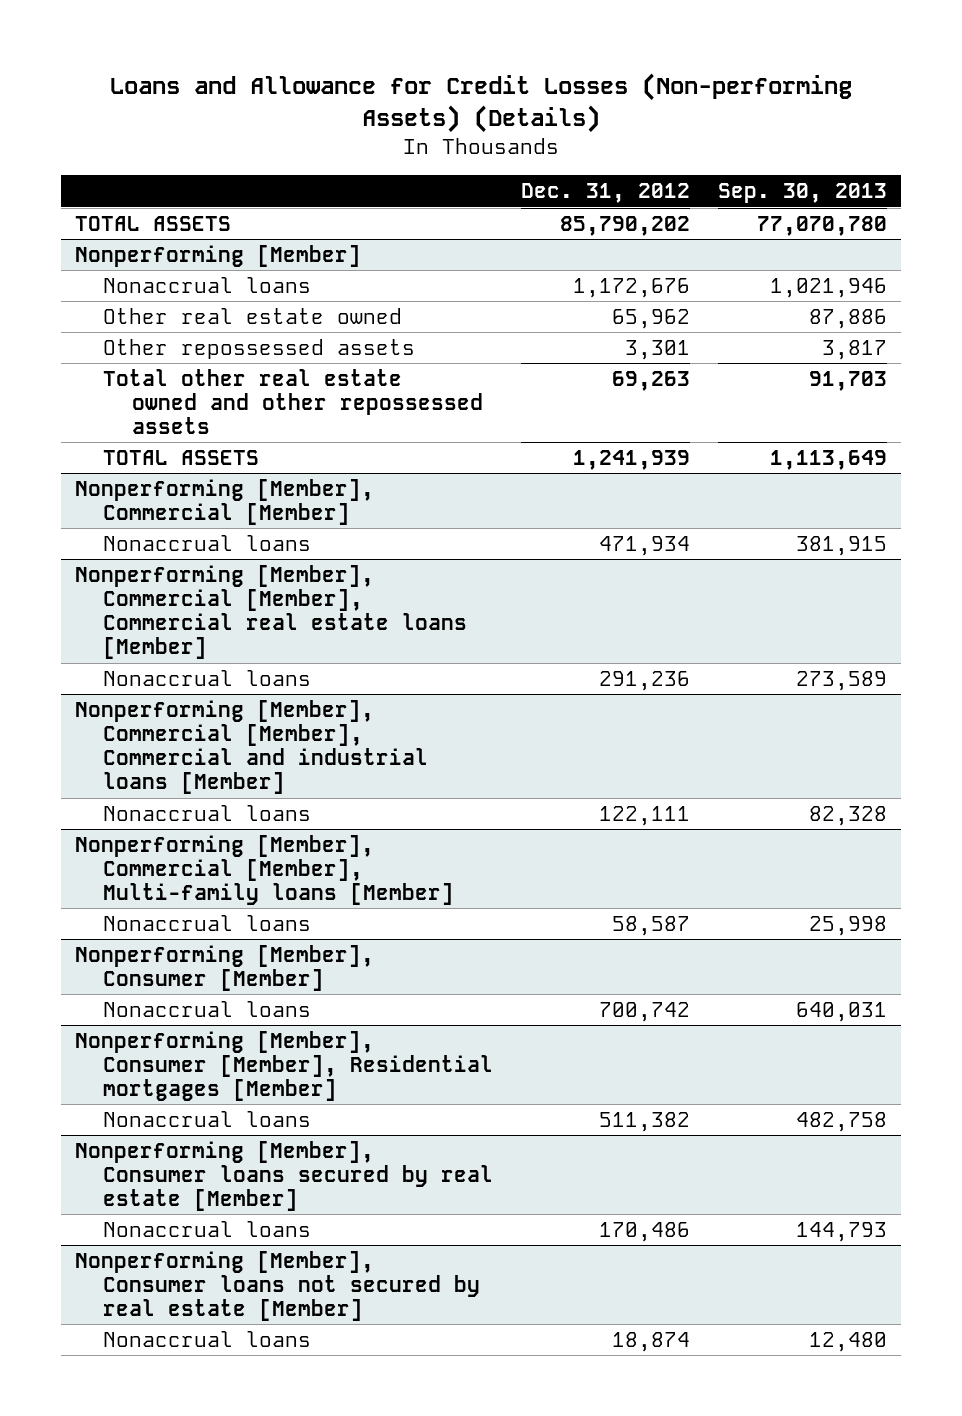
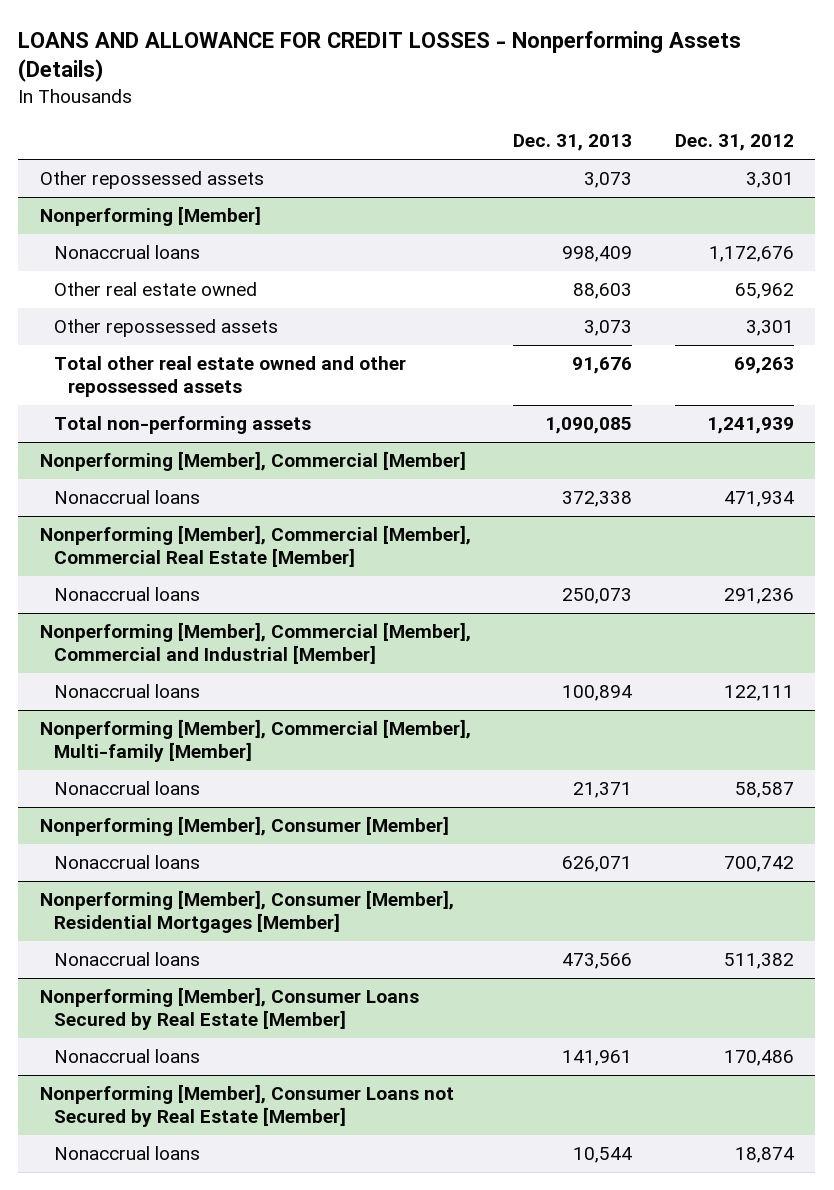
- Loans and Allowance for Credit Losses (Non-performing Assets) (Details)
+ LOANS AND ALLOWANCE FOR CREDIT LOSSES - Nonperforming Assets (Details)
- | Dec. 31, 2012 | Sep. 30, 2013
+ | Dec. 31, 2013 | Dec. 31, 2012
- TOTAL ASSETS | 85,790,202 | 77,070,780
+ Other repossessed assets | 3,073 | 3,301
@ Nonperforming [Member]
- TOTAL ASSETS | 1,241,939 | 1,113,649
+ Total non-performing assets | 1,090,085 | 1,241,939
- Nonperforming [Member], Commercial [Member], Commercial real estate loans [Member]
+ Nonperforming [Member], Commercial [Member], Commercial Real Estate [Member]
- Nonperforming [Member], Commercial [Member], Commercial and industrial loans [Member]
+ Nonperforming [Member], Commercial [Member], Commercial and Industrial [Member]
- Nonperforming [Member], Commercial [Member], Multi-family loans [Member]
+ Nonperforming [Member], Commercial [Member], Multi-family [Member]
- Nonperforming [Member], Consumer [Member], Residential mortgages [Member]
+ Nonperforming [Member], Consumer [Member], Residential Mortgages [Member]
- Nonperforming [Member], Consumer loans secured by real estate [Member]
+ Nonperforming [Member], Consumer Loans Secured by Real Estate [Member]
- Nonperforming [Member], Consumer loans not secured by real estate [Member]
+ Nonperforming [Member], Consumer Loans not Secured by Real Estate [Member]

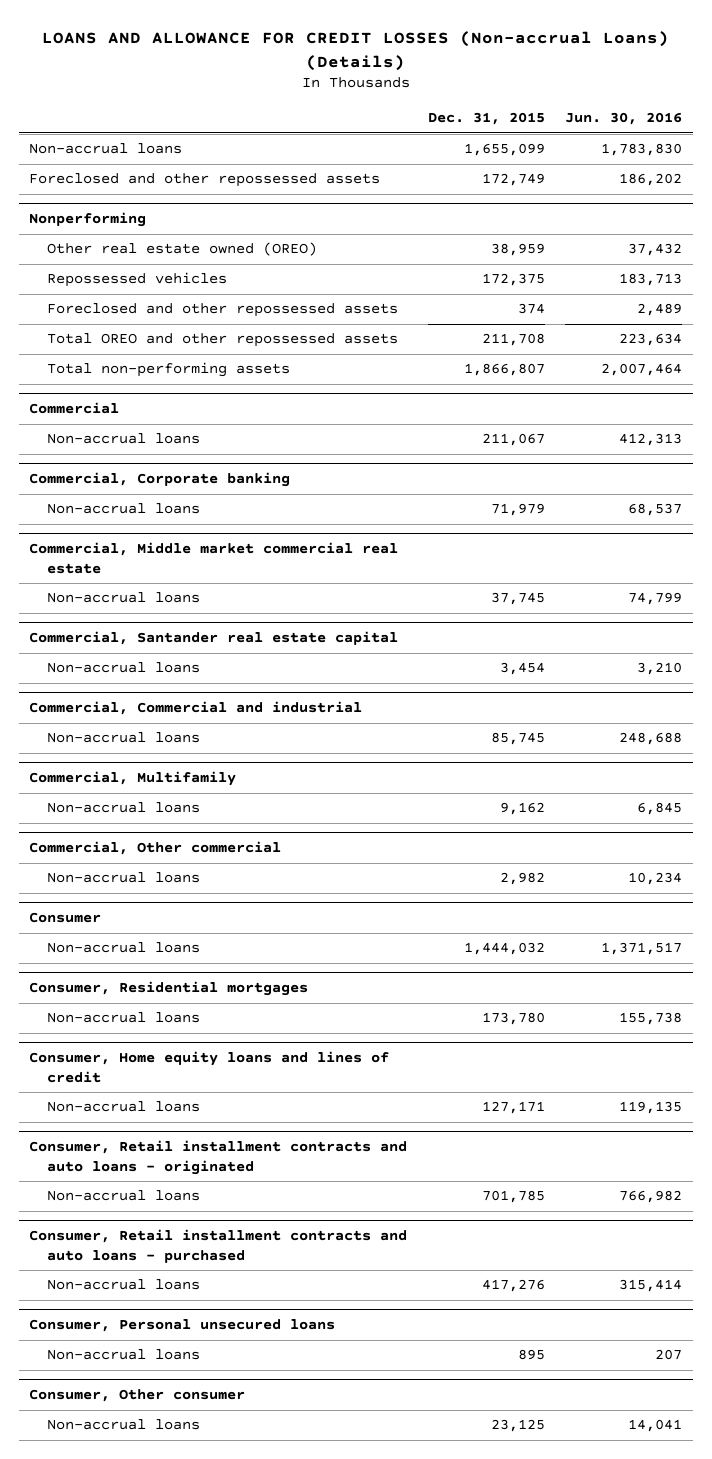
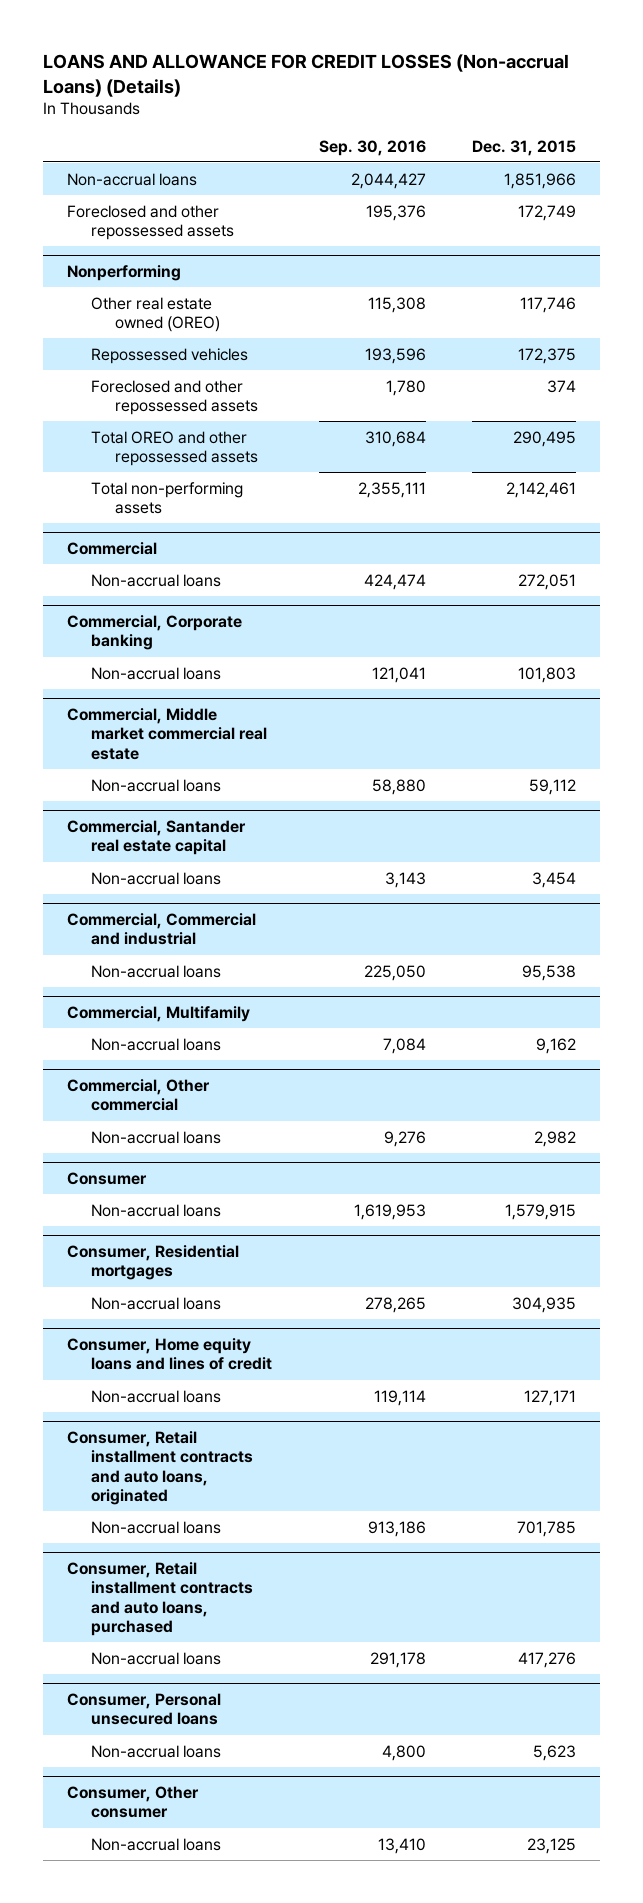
- | Dec. 31, 2015 | Jun. 30, 2016
+ | Sep. 30, 2016 | Dec. 31, 2015
- Non-accrual loans | 1,655,099 | 1,783,830
+ Non-accrual loans | 2,044,427 | 1,851,966
@ Nonperforming
- Other real estate owned (OREO) | 38,959 | 37,432
+ Other real estate owned (OREO) | 115,308 | 117,746
- Total OREO and other repossessed assets | 211,708 | 223,634
- Total non-performing assets | 1,866,807 | 2,007,464
+ Total OREO and other repossessed assets | 310,684 | 290,495
+ Total non-performing assets | 2,355,111 | 2,142,461
@ Commercial
- Non-accrual loans | 211,067 | 412,313
+ Non-accrual loans | 424,474 | 272,051
@ Commercial, Corporate banking
- Non-accrual loans | 71,979 | 68,537
+ Non-accrual loans | 121,041 | 101,803
@ Commercial, Middle market commercial real estate
- Non-accrual loans | 37,745 | 74,799
+ Non-accrual loans | 58,880 | 59,112
@ Commercial, Commercial and industrial
- Non-accrual loans | 85,745 | 248,688
+ Non-accrual loans | 225,050 | 95,538
@ Consumer
- Non-accrual loans | 1,444,032 | 1,371,517
+ Non-accrual loans | 1,619,953 | 1,579,915
@ Consumer, Residential mortgages
- Non-accrual loans | 173,780 | 155,738
+ Non-accrual loans | 278,265 | 304,935
- Consumer, Retail installment contracts and auto loans - originated
+ Consumer, Retail installment contracts and auto loans, originated
- Consumer, Retail installment contracts and auto loans - purchased
+ Consumer, Retail installment contracts and auto loans, purchased
@ Consumer, Personal unsecured loans
- Non-accrual loans | 895 | 207
+ Non-accrual loans | 4,800 | 5,623

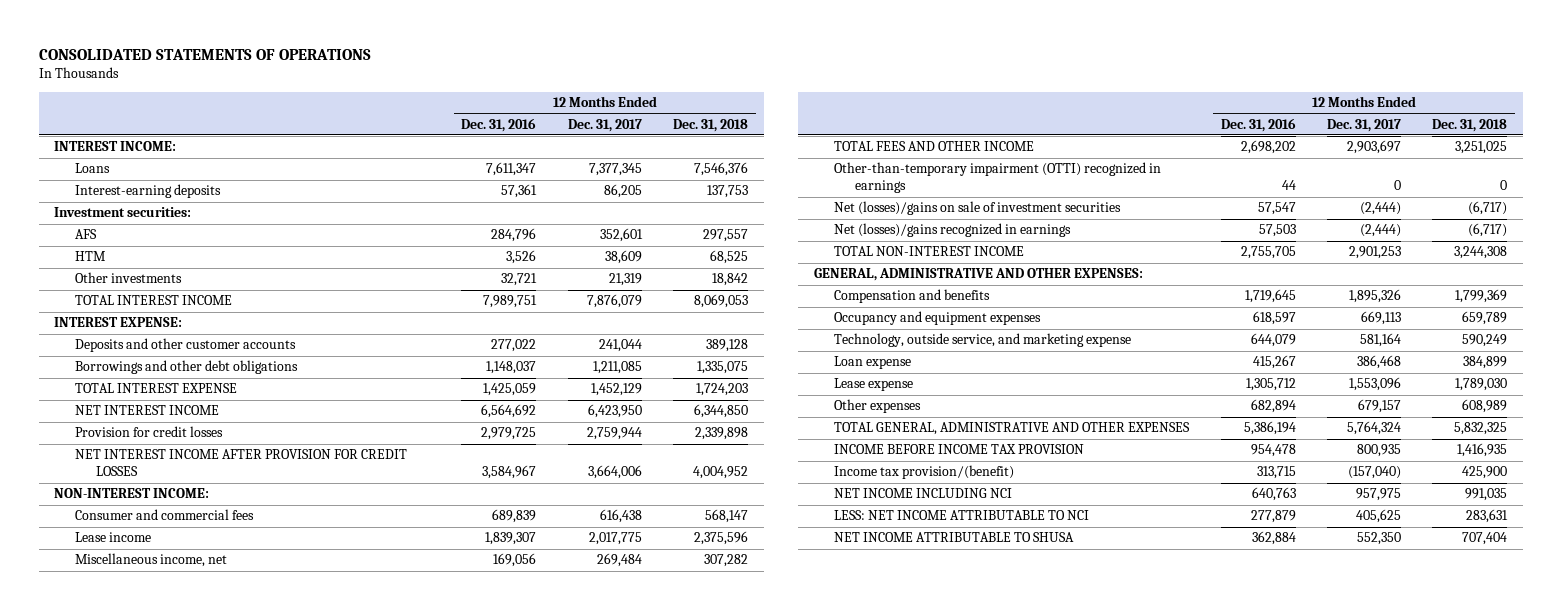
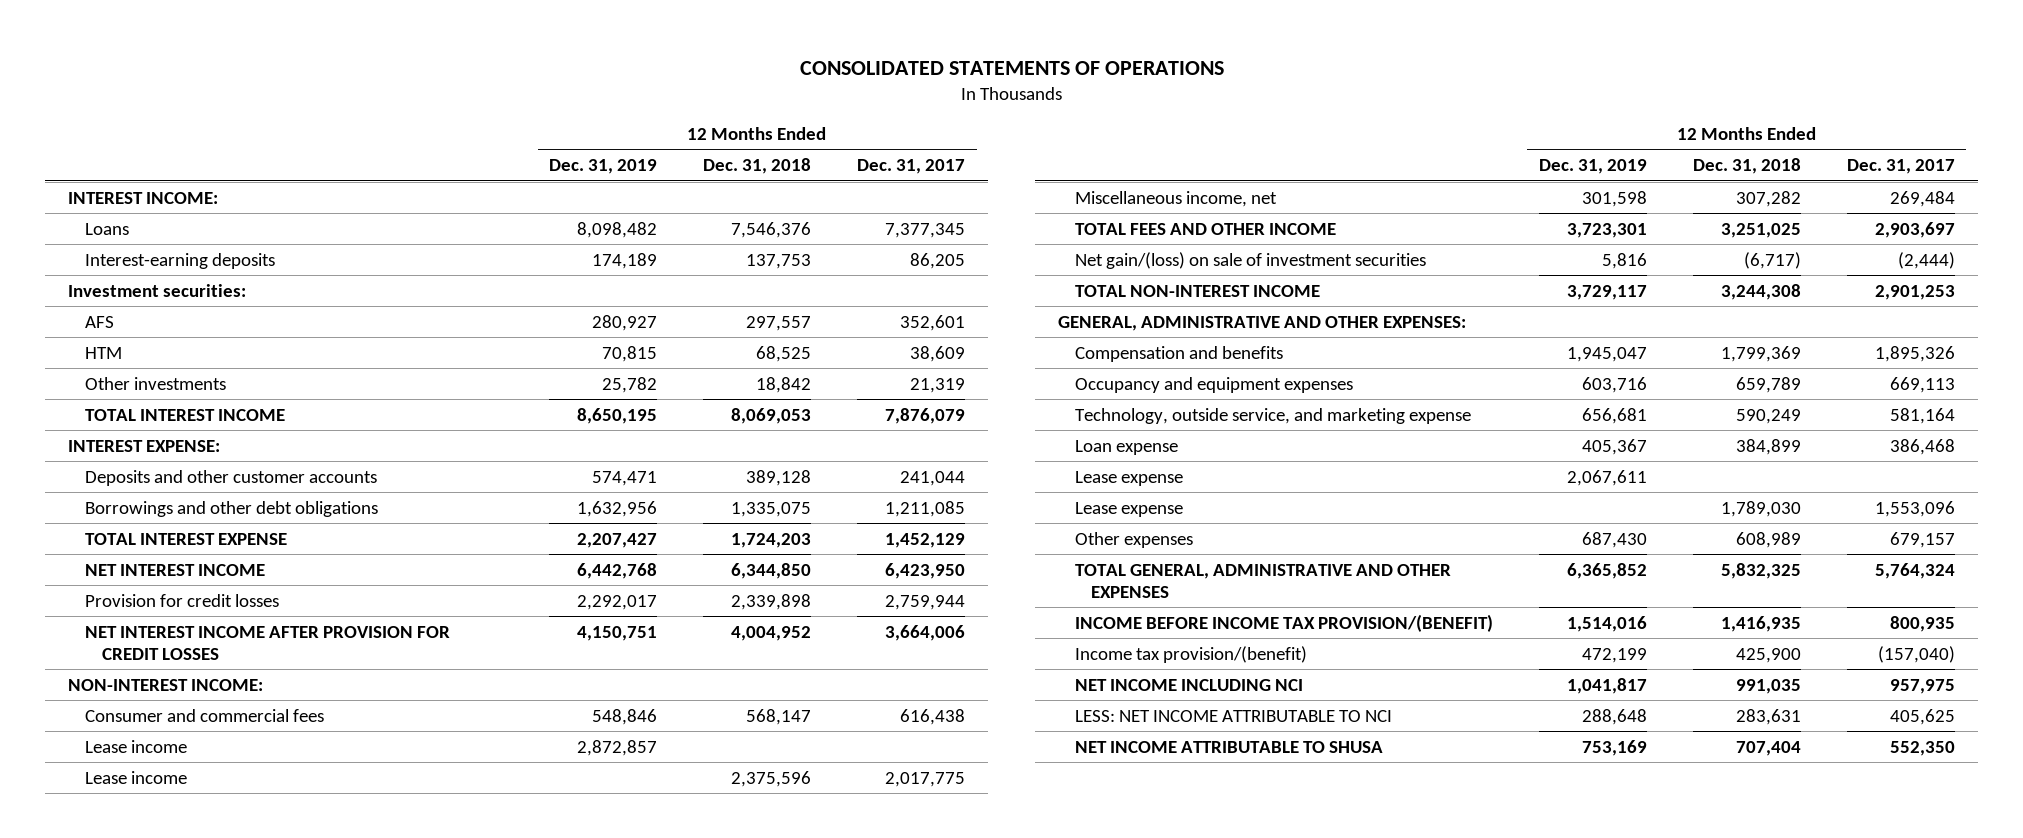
- | 12 Months Ended Dec. 31, 2016 | 12 Months Ended Dec. 31, 2017 | 12 Months Ended Dec. 31, 2018
+ | 12 Months Ended Dec. 31, 2019 | 12 Months Ended Dec. 31, 2018 | 12 Months Ended Dec. 31, 2017
+ Lease income | 2,872,857 | |
- Other-than-temporary impairment (OTTI) recognized in earnings | 44 | 0 | 0
- Net (losses)/gains on sale of investment securities | 57,547 | (2,444) | (6,717)
- Net (losses)/gains recognized in earnings | 57,503 | (2,444) | (6,717)
+ Net gain/(loss) on sale of investment securities | 5,816 | (6,717) | (2,444)
+ Lease expense | 2,067,611 | |
- INCOME BEFORE INCOME TAX PROVISION | 954,478 | 800,935 | 1,416,935
+ INCOME BEFORE INCOME TAX PROVISION/(BENEFIT) | 1,514,016 | 1,416,935 | 800,935

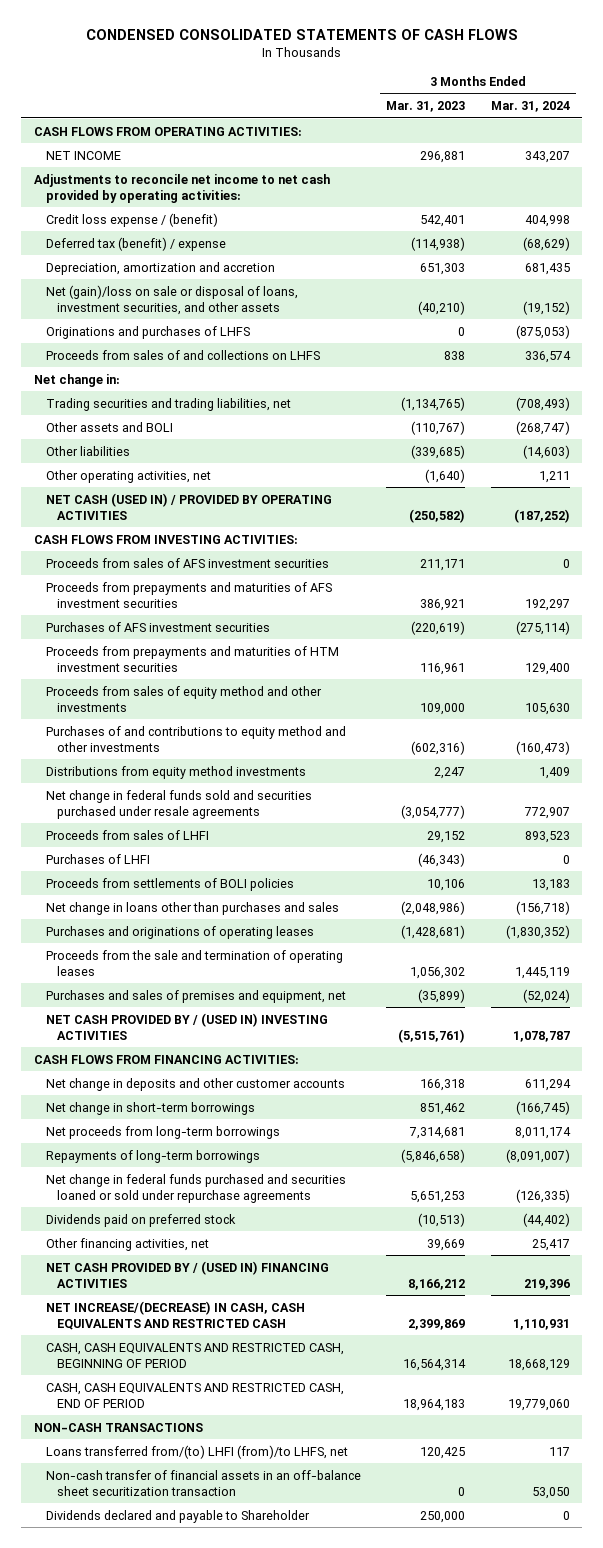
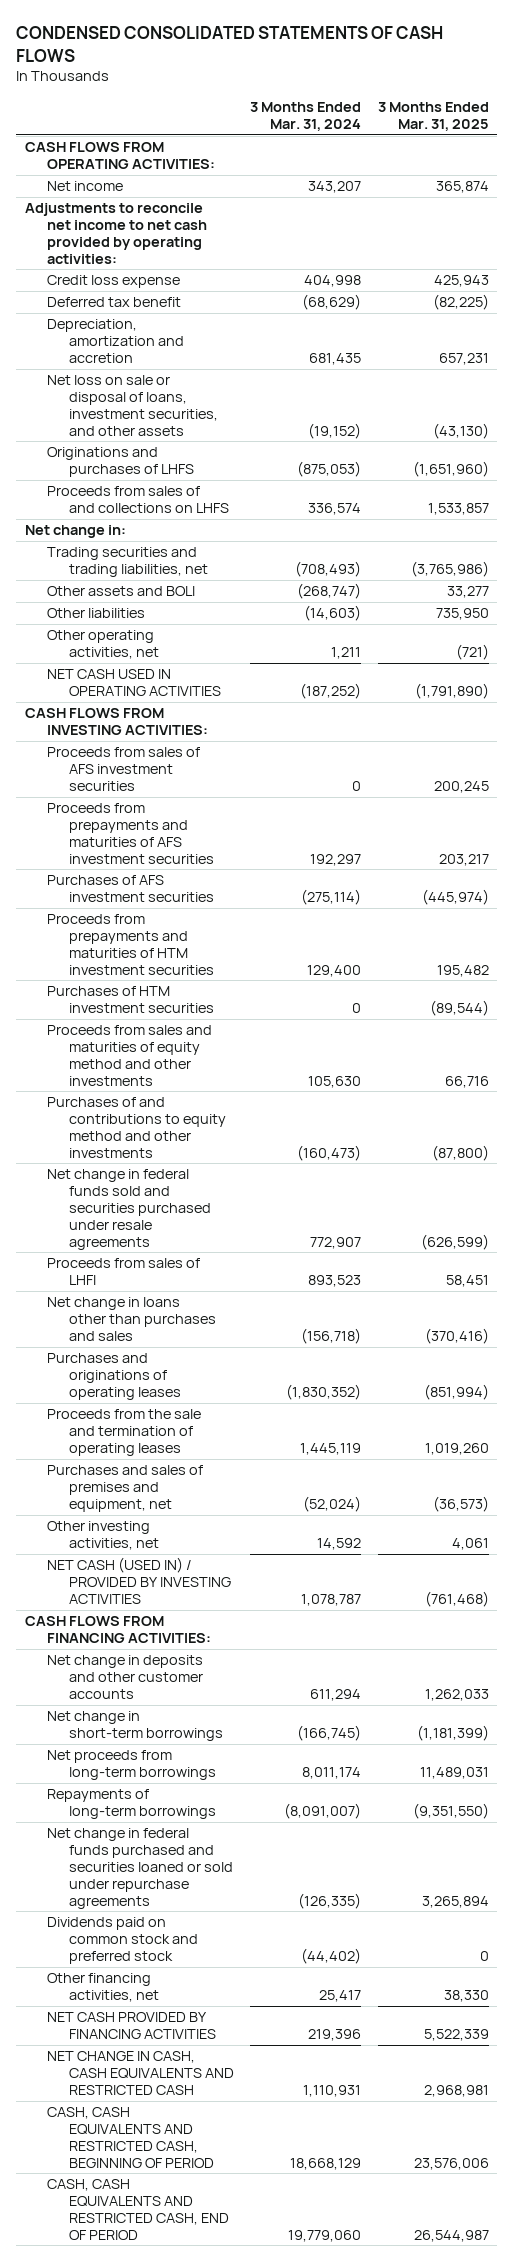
- | 3 Months Ended Mar. 31, 2023 | 3 Months Ended Mar. 31, 2024
+ | 3 Months Ended Mar. 31, 2024 | 3 Months Ended Mar. 31, 2025
- NET INCOME | 296,881 | 343,207
+ Net income | 343,207 | 365,874
- Credit loss expense / (benefit) | 542,401 | 404,998
- Deferred tax (benefit) / expense | (114,938) | (68,629)
+ Credit loss expense | 404,998 | 425,943
+ Deferred tax benefit | (68,629) | (82,225)
- Net (gain)/loss on sale or disposal of loans, investment securities, and other assets | (40,210) | (19,152)
+ Net loss on sale or disposal of loans, investment securities, and other assets | (19,152) | (43,130)
- NET CASH (USED IN) / PROVIDED BY OPERATING ACTIVITIES | (250,582) | (187,252)
+ NET CASH USED IN OPERATING ACTIVITIES | (187,252) | (1,791,890)
- Proceeds from sales of equity method and other investments | 109,000 | 105,630
+ Purchases of HTM investment securities | 0 | (89,544)
+ Proceeds from sales and maturities of equity method and other investments | 105,630 | 66,716
- Distributions from equity method investments | 2,247 | 1,409
- Purchases of LHFI | (46,343) | 0
- Proceeds from settlements of BOLI policies | 10,106 | 13,183
- NET CASH PROVIDED BY / (USED IN) INVESTING ACTIVITIES | (5,515,761) | 1,078,787
+ Other investing activities, net | 14,592 | 4,061
+ NET CASH (USED IN) / PROVIDED BY INVESTING ACTIVITIES | 1,078,787 | (761,468)
- Dividends paid on preferred stock | (10,513) | (44,402)
+ Dividends paid on common stock and preferred stock | (44,402) | 0
- NET CASH PROVIDED BY / (USED IN) FINANCING ACTIVITIES | 8,166,212 | 219,396
- NET INCREASE/(DECREASE) IN CASH, CASH EQUIVALENTS AND RESTRICTED CASH | 2,399,869 | 1,110,931
+ NET CASH PROVIDED BY FINANCING ACTIVITIES | 219,396 | 5,522,339
+ NET CHANGE IN CASH, CASH EQUIVALENTS AND RESTRICTED CASH | 1,110,931 | 2,968,981
- NON-CASH TRANSACTIONS
- Loans transferred from/(to) LHFI (from)/to LHFS, net | 120,425 | 117
- Non-cash transfer of financial assets in an off-balance sheet securitization transaction | 0 | 53,050
- Dividends declared and payable to Shareholder | 250,000 | 0

